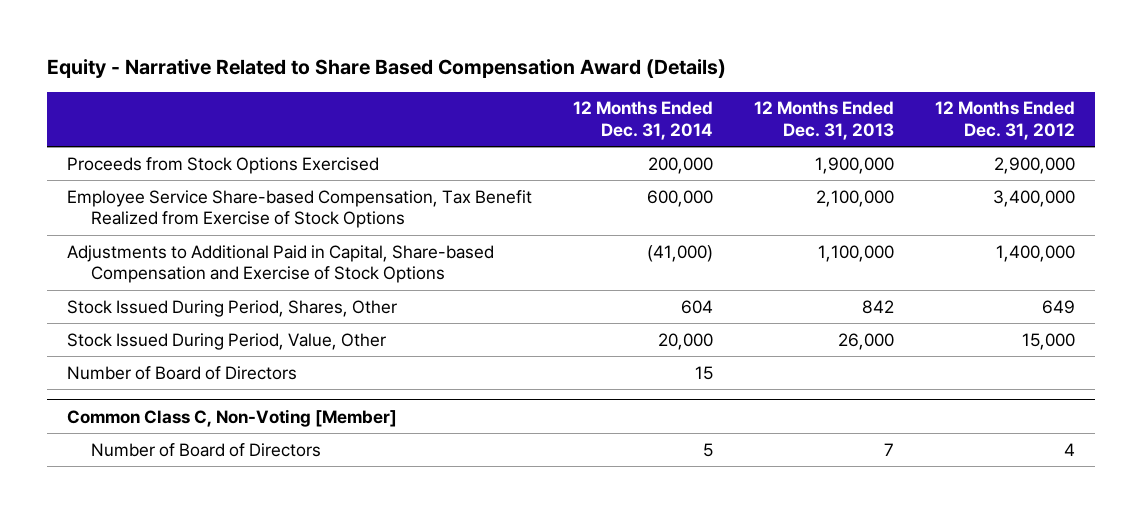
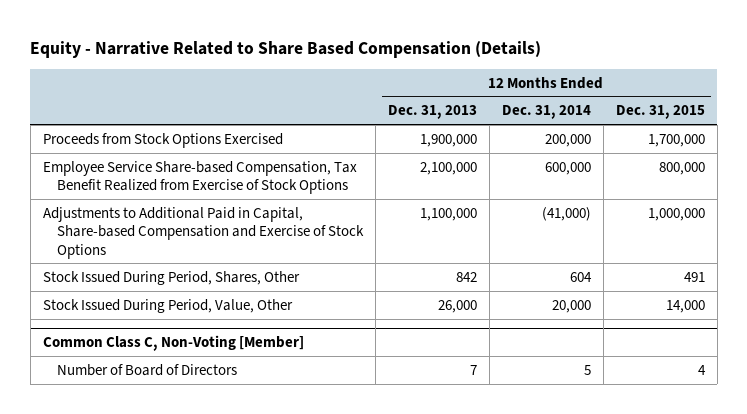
- Equity - Narrative Related to Share Based Compensation Award (Details)
+ Equity - Narrative Related to Share Based Compensation (Details)
- | 12 Months Ended Dec. 31, 2014 | 12 Months Ended Dec. 31, 2013 | 12 Months Ended Dec. 31, 2012
+ | 12 Months Ended Dec. 31, 2013 | 12 Months Ended Dec. 31, 2014 | 12 Months Ended Dec. 31, 2015
- Number of Board of Directors | 15 | |

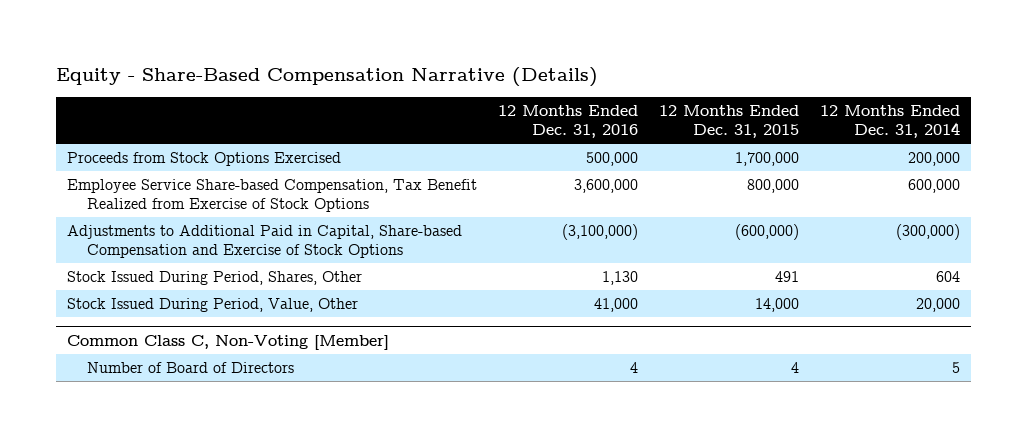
- Equity - Narrative Related to Share Based Compensation (Details)
+ Equity - Share-Based Compensation Narrative (Details)
- | 12 Months Ended Dec. 31, 2013 | 12 Months Ended Dec. 31, 2014 | 12 Months Ended Dec. 31, 2015
+ | 12 Months Ended Dec. 31, 2016 | 12 Months Ended Dec. 31, 2015 | 12 Months Ended Dec. 31, 2014
- Adjustments to Additional Paid in Capital, Share-based Compensation and Exercise of Stock Options | 1,100,000 | (41,000) | 1,000,000
+ Adjustments to Additional Paid in Capital, Share-based Compensation and Exercise of Stock Options | (3,100,000) | (600,000) | (300,000)

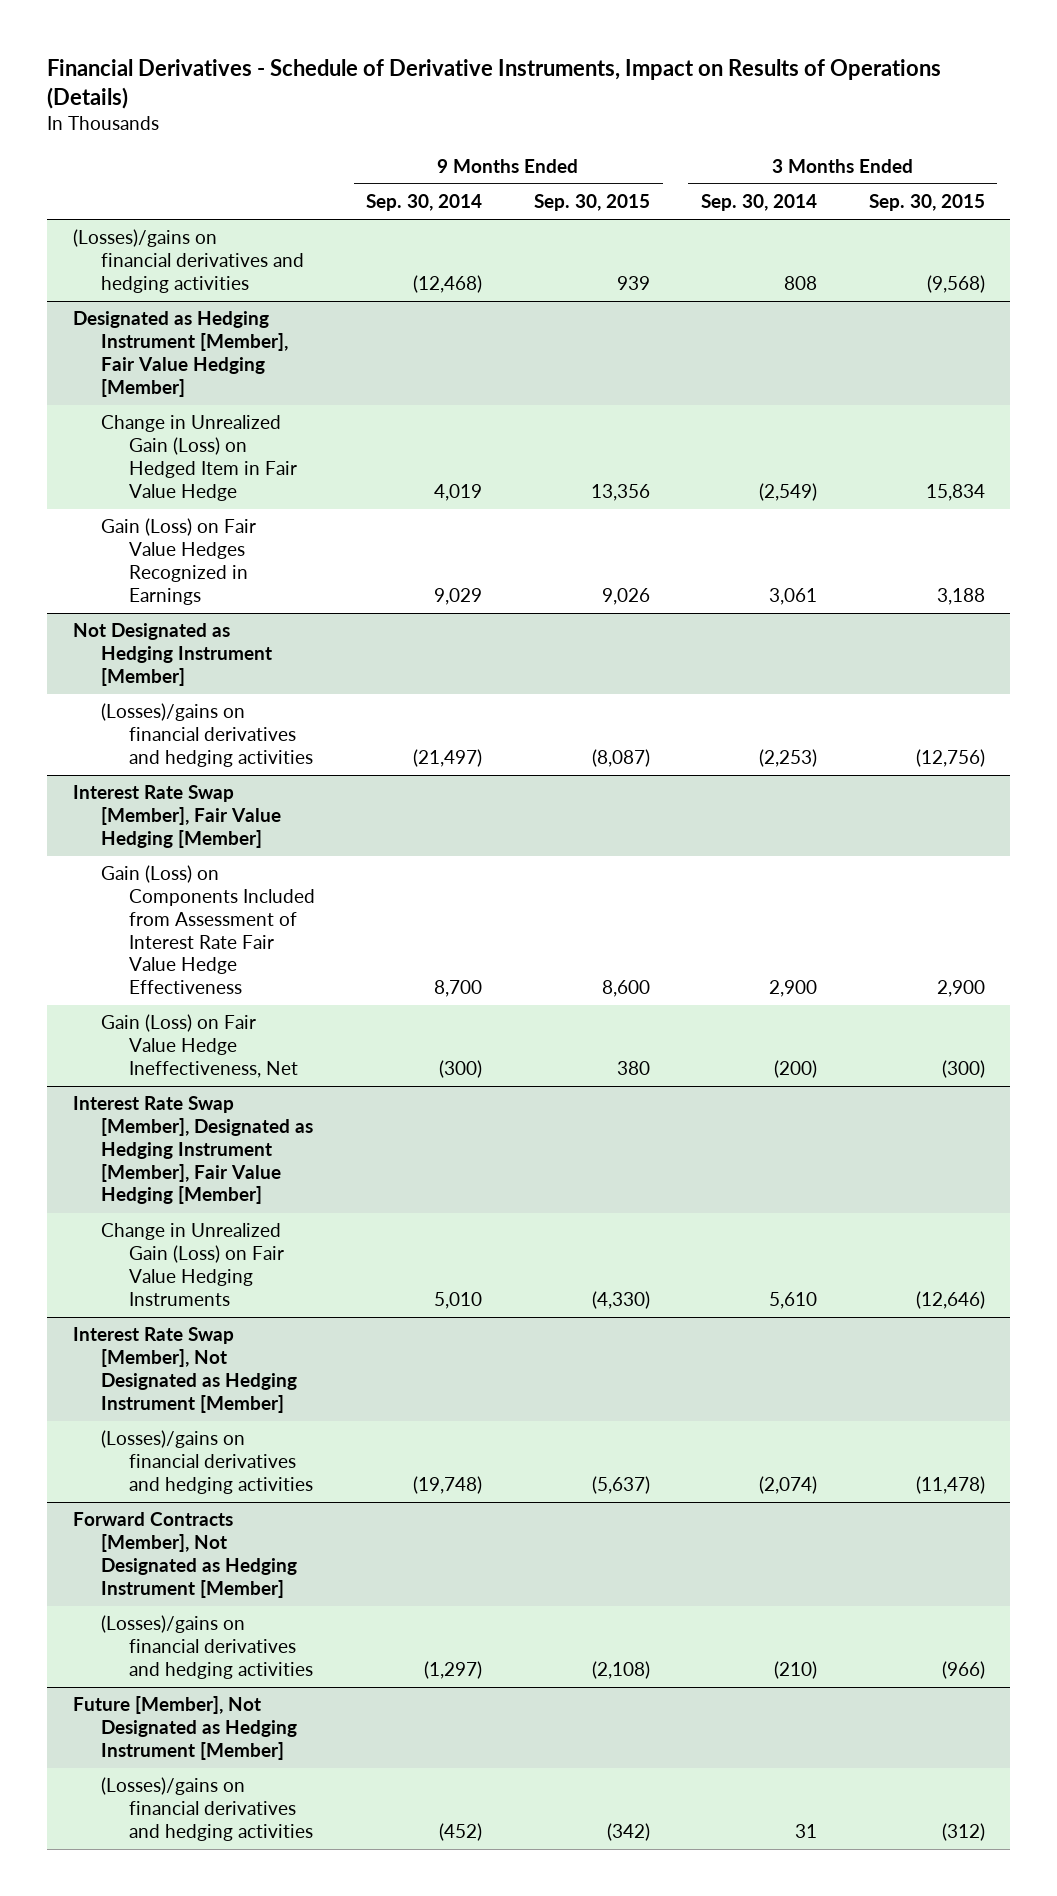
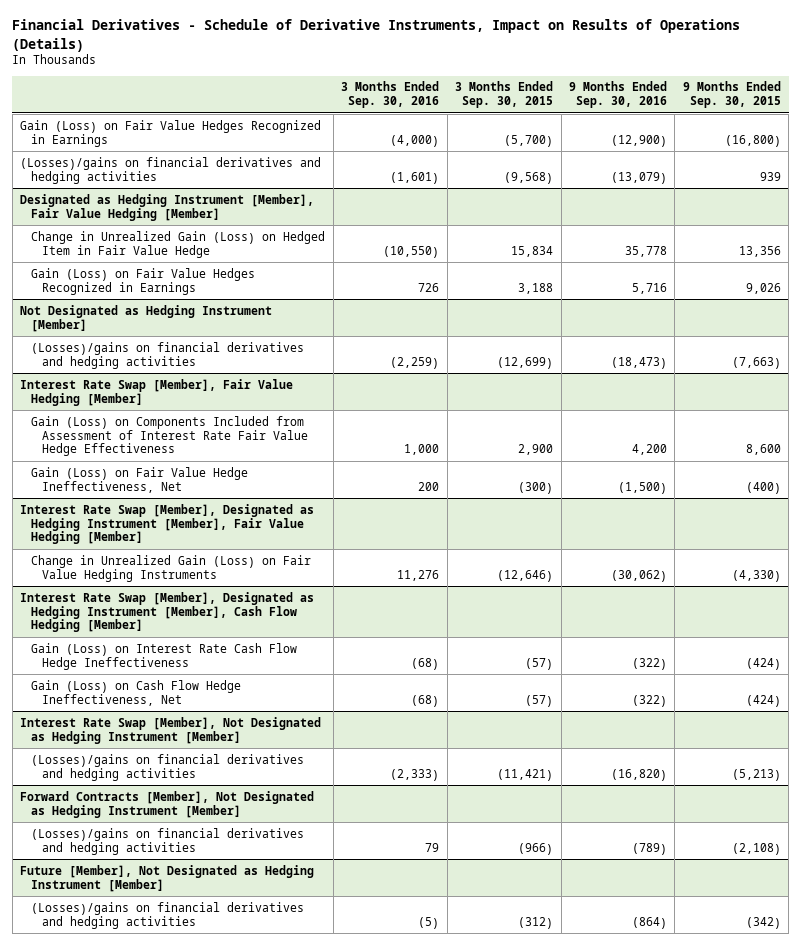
- | 9 Months Ended Sep. 30, 2014 | 9 Months Ended Sep. 30, 2015 | 3 Months Ended Sep. 30, 2014 | 3 Months Ended Sep. 30, 2015
+ | 3 Months Ended Sep. 30, 2016 | 3 Months Ended Sep. 30, 2015 | 9 Months Ended Sep. 30, 2016 | 9 Months Ended Sep. 30, 2015
+ Gain (Loss) on Fair Value Hedges Recognized in Earnings | (4,000) | (5,700) | (12,900) | (16,800)
@ Not Designated as Hedging Instrument [Member]
- (Losses)/gains on financial derivatives and hedging activities | (21,497) | (8,087) | (2,253) | (12,756)
+ (Losses)/gains on financial derivatives and hedging activities | (2,259) | (12,699) | (18,473) | (7,663)
@ Interest Rate Swap [Member], Fair Value Hedging [Member]
- Gain (Loss) on Fair Value Hedge Ineffectiveness, Net | (300) | 380 | (200) | (300)
+ Gain (Loss) on Fair Value Hedge Ineffectiveness, Net | 200 | (300) | (1,500) | (400)
+ Interest Rate Swap [Member], Designated as Hedging Instrument [Member], Cash Flow Hedging [Member]
+ Gain (Loss) on Interest Rate Cash Flow Hedge Ineffectiveness | (68) | (57) | (322) | (424)
+ Gain (Loss) on Cash Flow Hedge Ineffectiveness, Net | (68) | (57) | (322) | (424)
@ Interest Rate Swap [Member], Not Designated as Hedging Instrument [Member]
- (Losses)/gains on financial derivatives and hedging activities | (19,748) | (5,637) | (2,074) | (11,478)
+ (Losses)/gains on financial derivatives and hedging activities | (2,333) | (11,421) | (16,820) | (5,213)

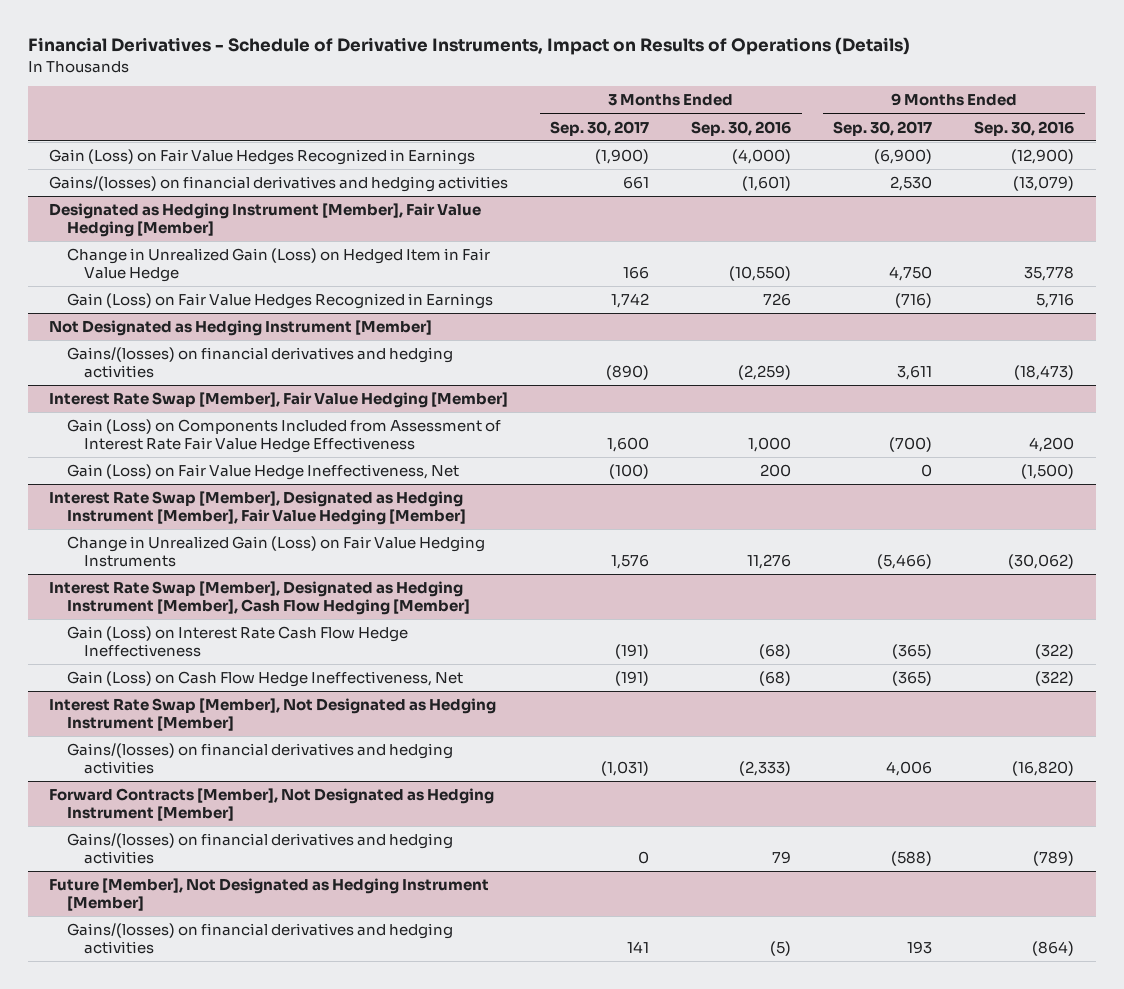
- | 3 Months Ended Sep. 30, 2016 | 3 Months Ended Sep. 30, 2015 | 9 Months Ended Sep. 30, 2016 | 9 Months Ended Sep. 30, 2015
+ | 3 Months Ended Sep. 30, 2017 | 3 Months Ended Sep. 30, 2016 | 9 Months Ended Sep. 30, 2017 | 9 Months Ended Sep. 30, 2016
- (Losses)/gains on financial derivatives and hedging activities | (1,601) | (9,568) | (13,079) | 939
+ Gains/(losses) on financial derivatives and hedging activities | 661 | (1,601) | 2,530 | (13,079)
@ Not Designated as Hedging Instrument [Member]
- (Losses)/gains on financial derivatives and hedging activities | (2,259) | (12,699) | (18,473) | (7,663)
+ Gains/(losses) on financial derivatives and hedging activities | (890) | (2,259) | 3,611 | (18,473)
@ Interest Rate Swap [Member], Not Designated as Hedging Instrument [Member]
- (Losses)/gains on financial derivatives and hedging activities | (2,333) | (11,421) | (16,820) | (5,213)
+ Gains/(losses) on financial derivatives and hedging activities | (1,031) | (2,333) | 4,006 | (16,820)
@ Forward Contracts [Member], Not Designated as Hedging Instrument [Member]
- (Losses)/gains on financial derivatives and hedging activities | 79 | (966) | (789) | (2,108)
+ Gains/(losses) on financial derivatives and hedging activities | 0 | 79 | (588) | (789)
@ Future [Member], Not Designated as Hedging Instrument [Member]
- (Losses)/gains on financial derivatives and hedging activities | (5) | (312) | (864) | (342)
+ Gains/(losses) on financial derivatives and hedging activities | 141 | (5) | 193 | (864)

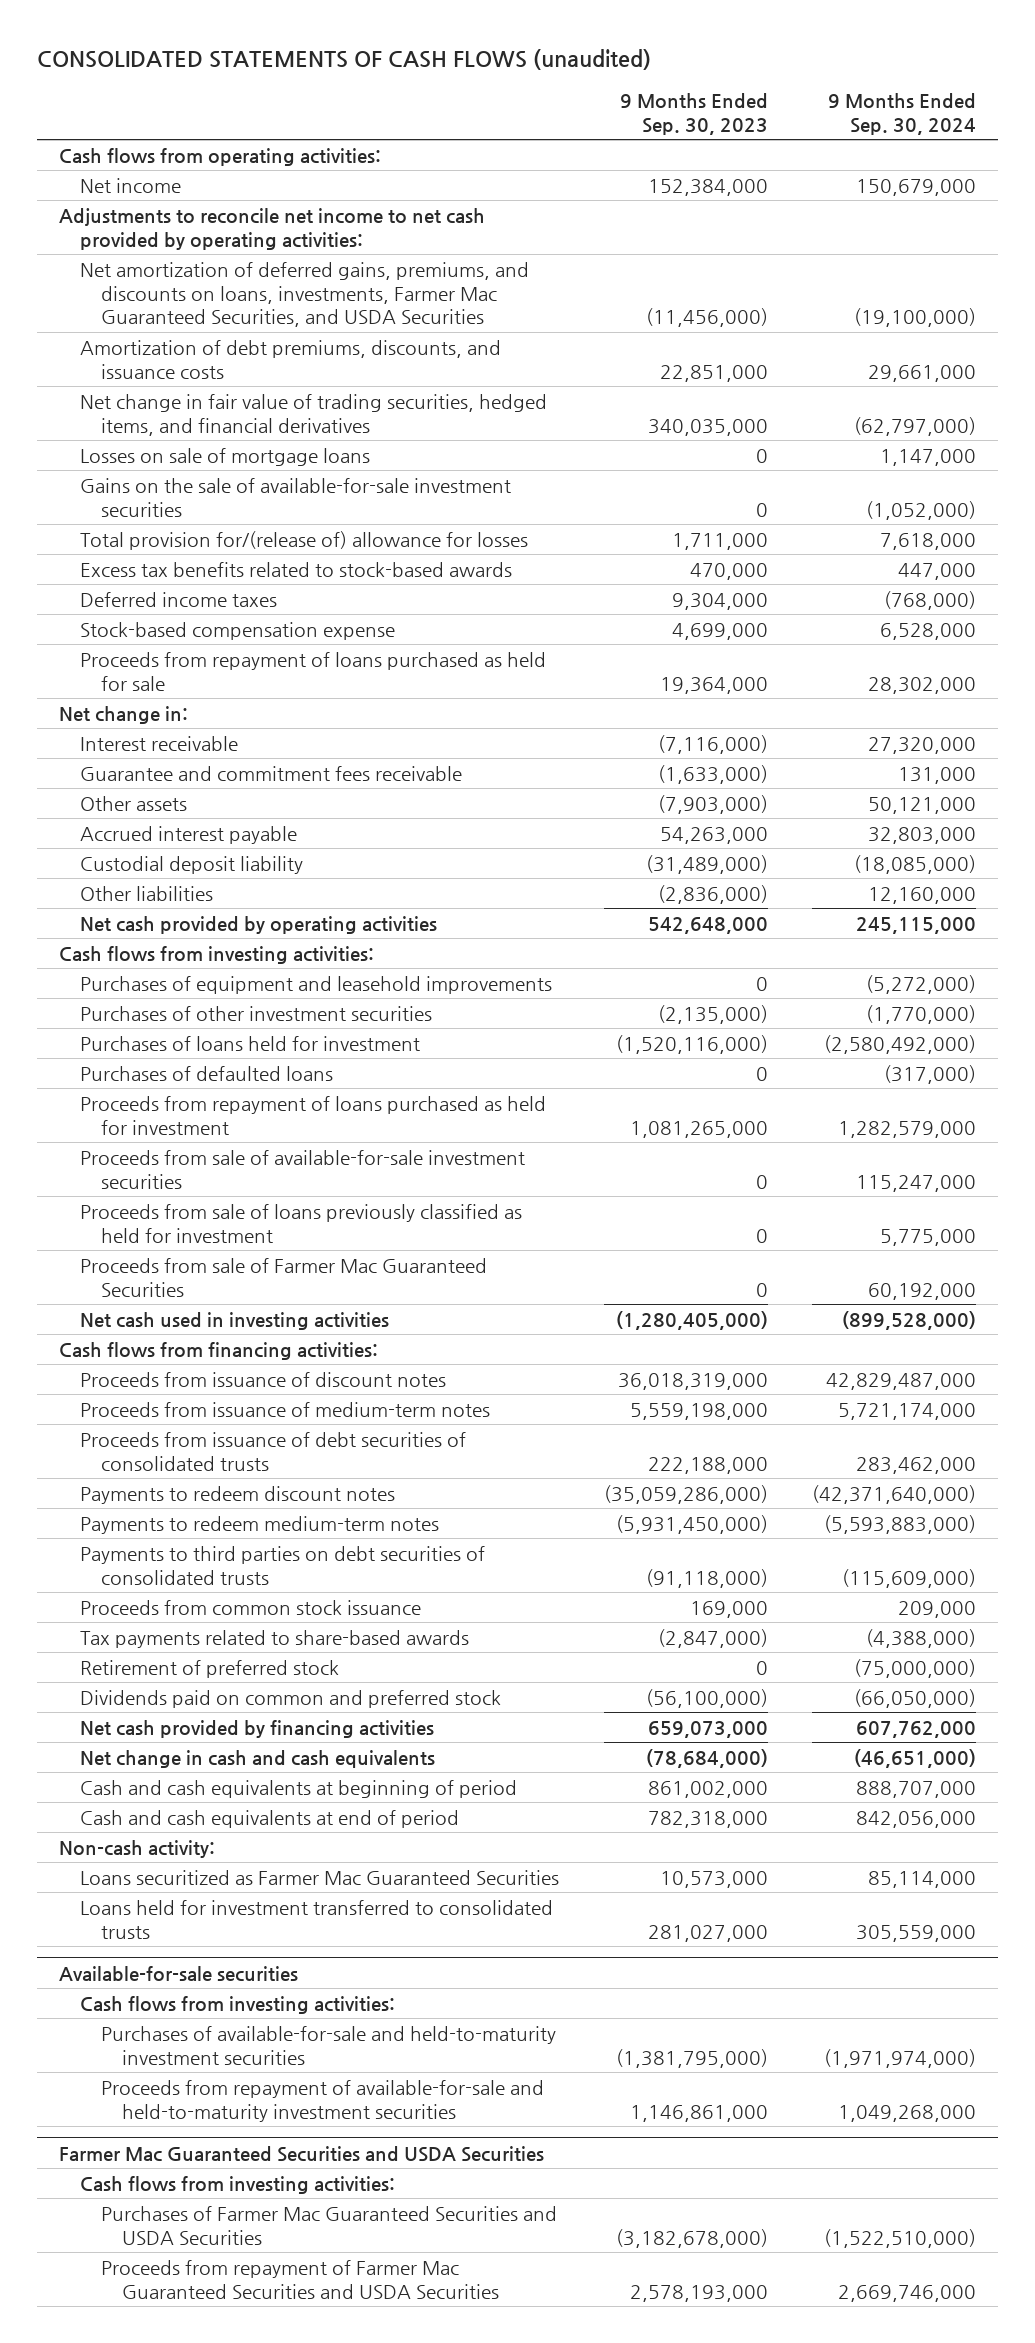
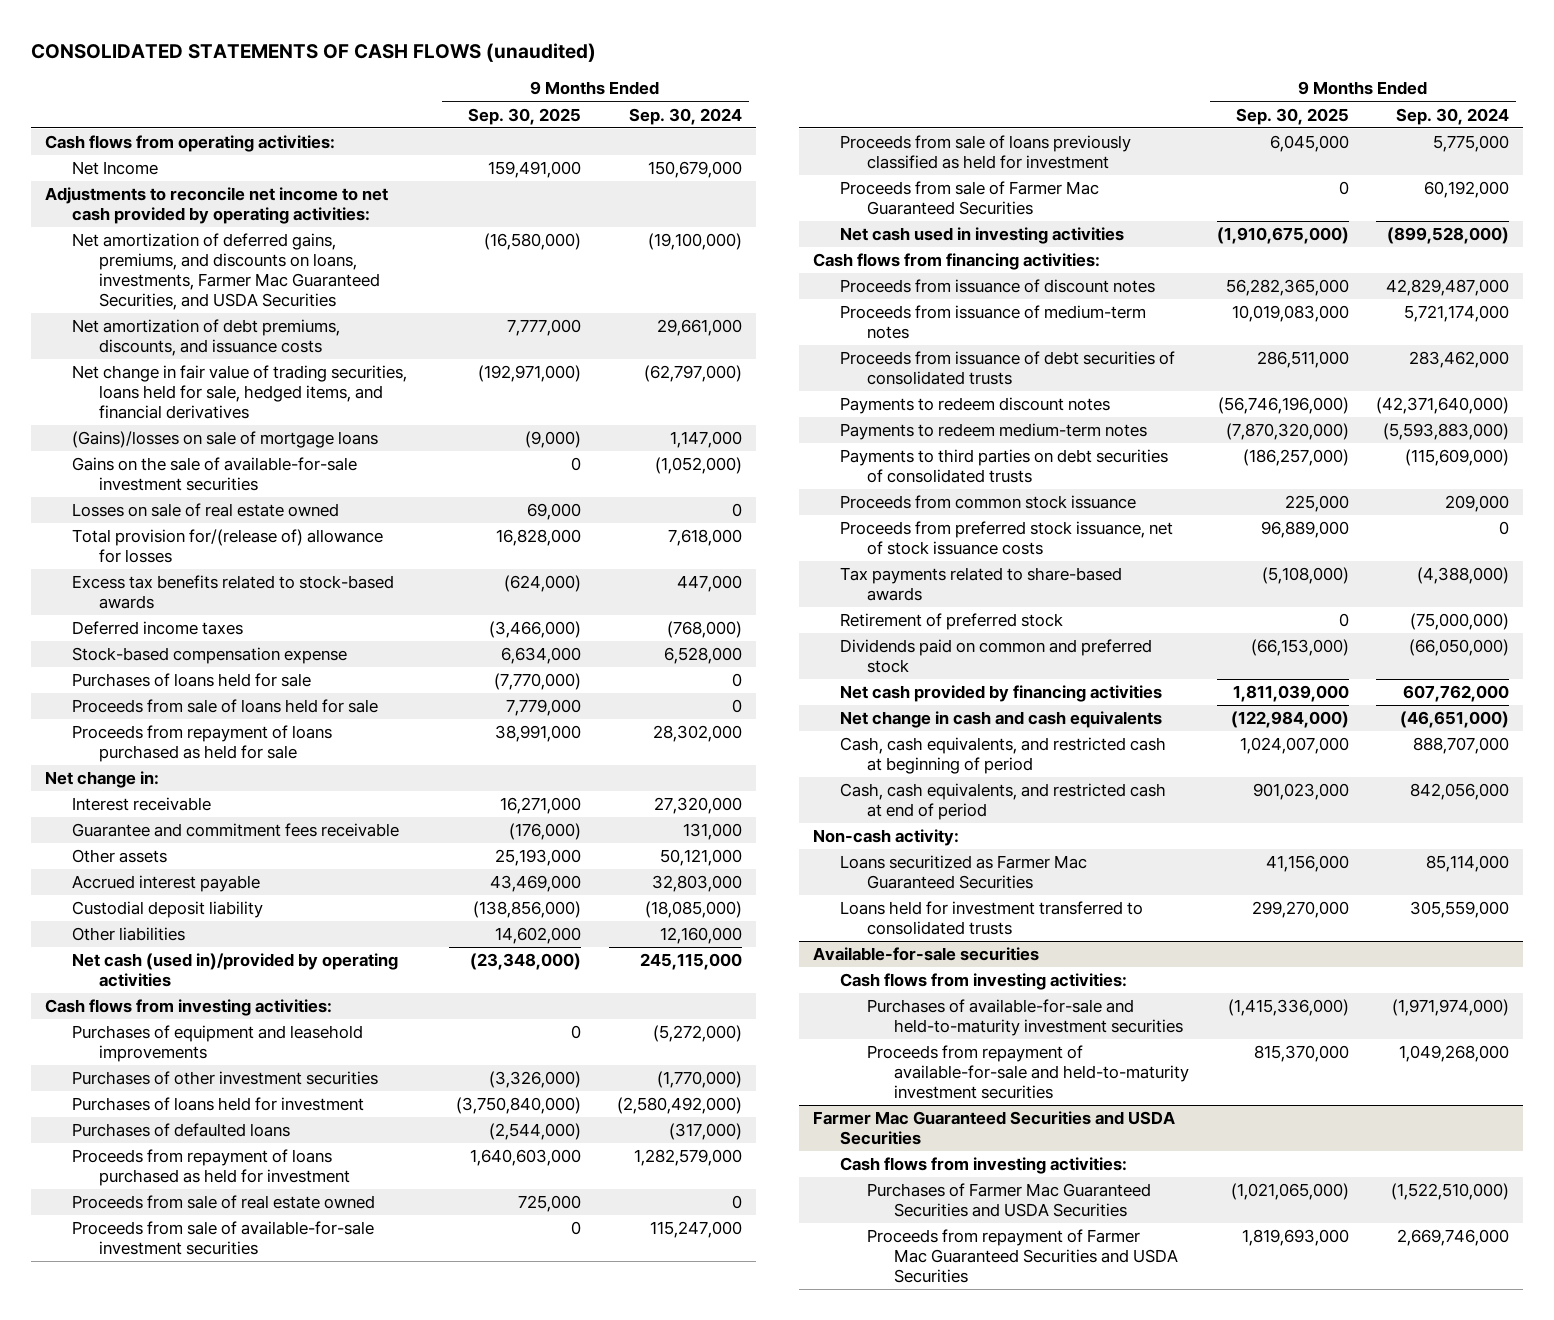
- | 9 Months Ended Sep. 30, 2023 | 9 Months Ended Sep. 30, 2024
+ | 9 Months Ended Sep. 30, 2025 | 9 Months Ended Sep. 30, 2024
- Net income | 152,384,000 | 150,679,000
+ Net Income | 159,491,000 | 150,679,000
- Amortization of debt premiums, discounts, and issuance costs | 22,851,000 | 29,661,000
- Net change in fair value of trading securities, hedged items, and financial derivatives | 340,035,000 | (62,797,000)
- Losses on sale of mortgage loans | 0 | 1,147,000
+ Net amortization of debt premiums, discounts, and issuance costs | 7,777,000 | 29,661,000
+ Net change in fair value of trading securities, loans held for sale, hedged items, and financial derivatives | (192,971,000) | (62,797,000)
+ (Gains)/losses on sale of mortgage loans | (9,000) | 1,147,000
+ Losses on sale of real estate owned | 69,000 | 0
+ Purchases of loans held for sale | (7,770,000) | 0
+ Proceeds from sale of loans held for sale | 7,779,000 | 0
- Net cash provided by operating activities | 542,648,000 | 245,115,000
+ Net cash (used in)/provided by operating activities | (23,348,000) | 245,115,000
+ Proceeds from sale of real estate owned | 725,000 | 0
+ Proceeds from preferred stock issuance, net of stock issuance costs | 96,889,000 | 0
- Cash and cash equivalents at beginning of period | 861,002,000 | 888,707,000
- Cash and cash equivalents at end of period | 782,318,000 | 842,056,000
+ Cash, cash equivalents, and restricted cash at beginning of period | 1,024,007,000 | 888,707,000
+ Cash, cash equivalents, and restricted cash at end of period | 901,023,000 | 842,056,000

